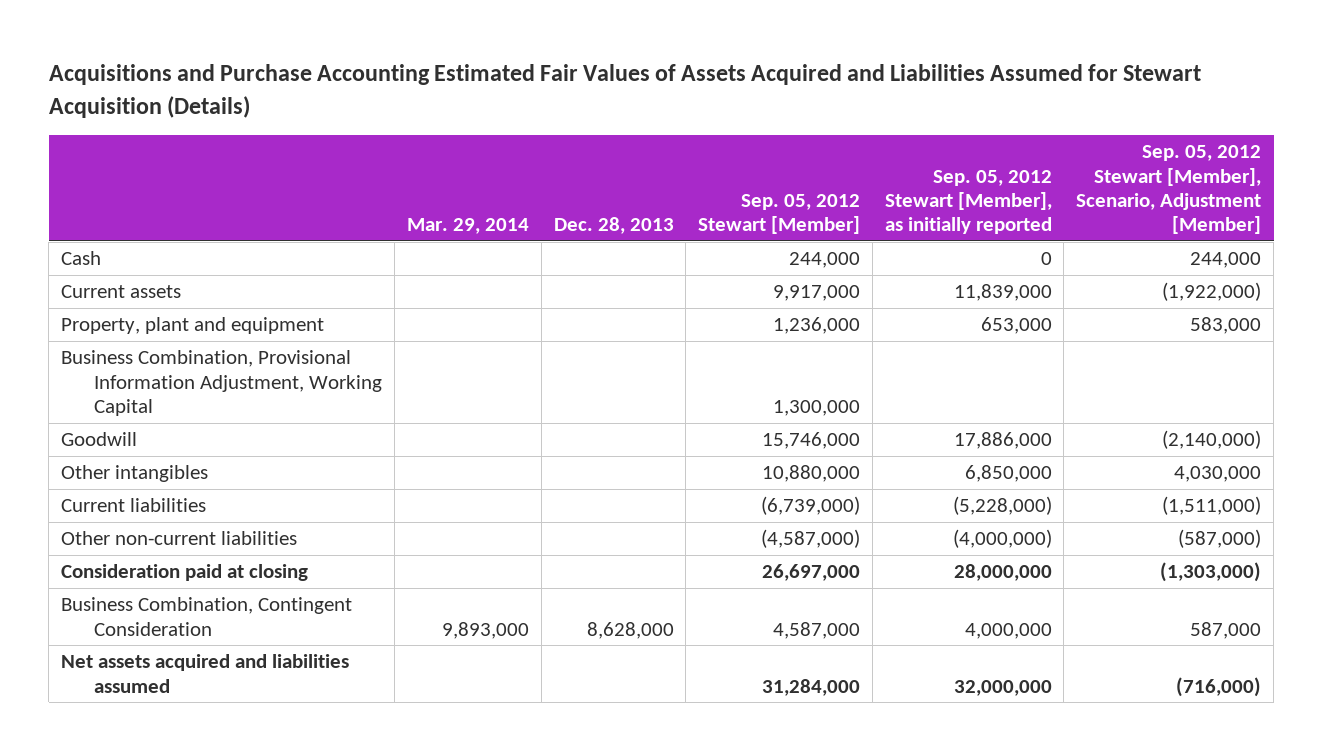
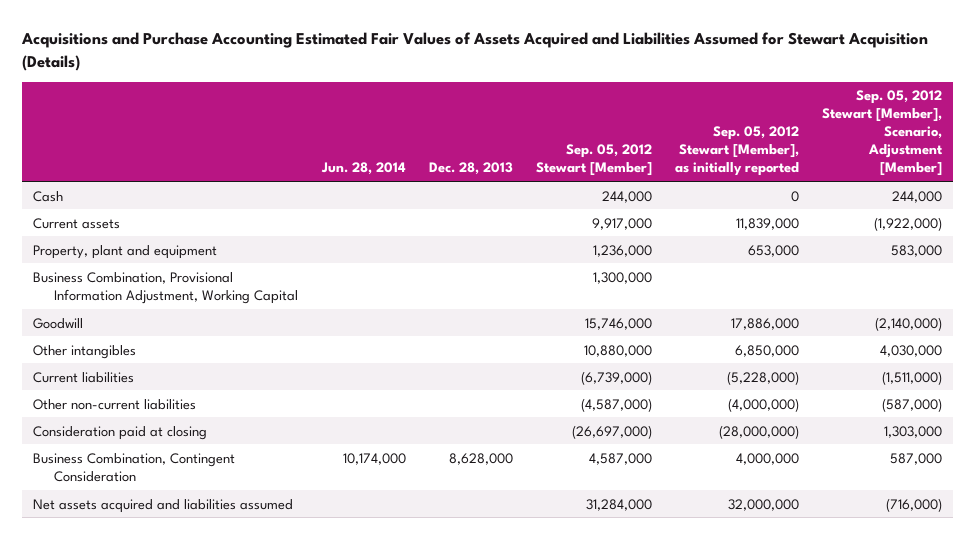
- | Mar. 29, 2014 | Dec. 28, 2013 | Sep. 05, 2012 Stewart [Member] | Sep. 05, 2012 Stewart [Member], as initially reported | Sep. 05, 2012 Stewart [Member], Scenario, Adjustment [Member]
+ | Jun. 28, 2014 | Dec. 28, 2013 | Sep. 05, 2012 Stewart [Member] | Sep. 05, 2012 Stewart [Member], as initially reported | Sep. 05, 2012 Stewart [Member], Scenario, Adjustment [Member]
- Consideration paid at closing | | | 26,697,000 | 28,000,000 | (1,303,000)
+ Consideration paid at closing | | | (26,697,000) | (28,000,000) | 1,303,000

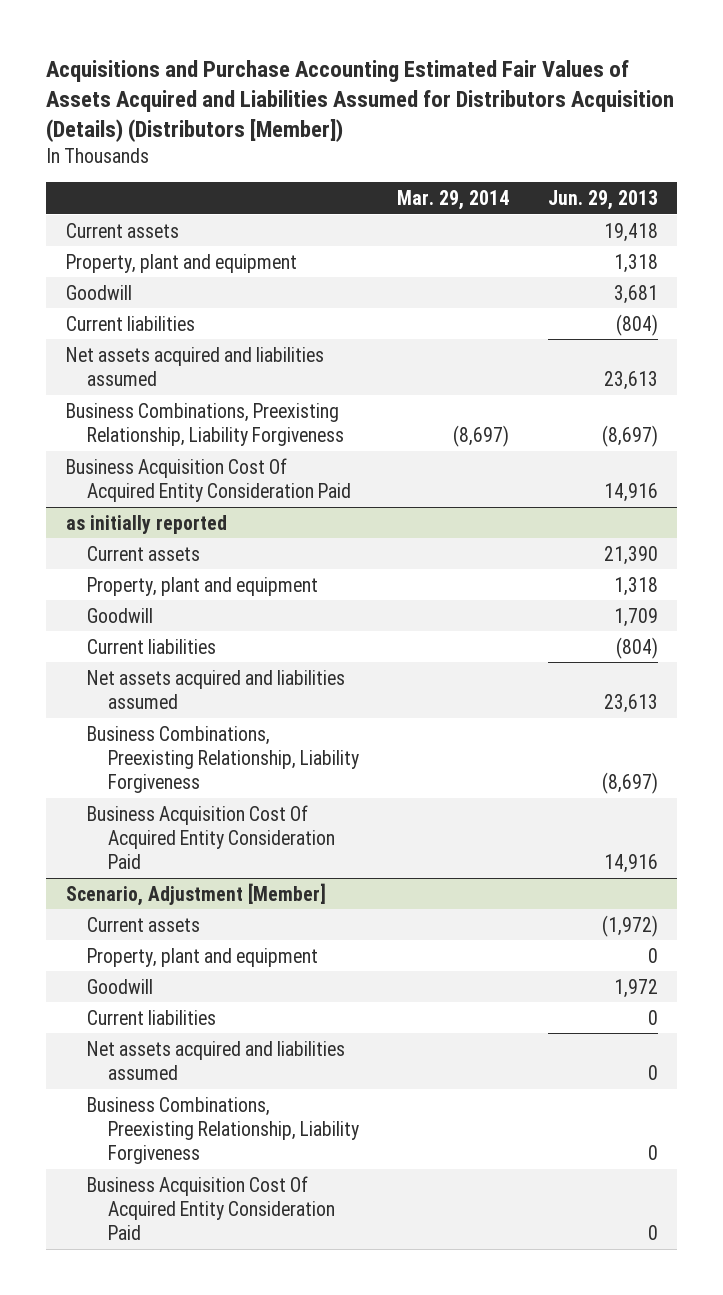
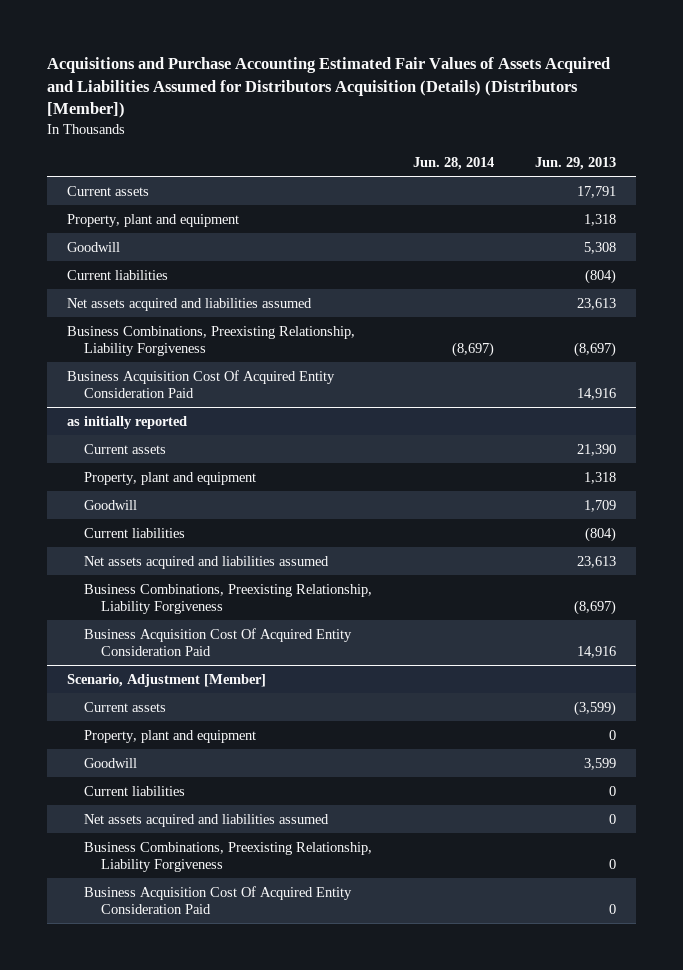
- | Mar. 29, 2014 | Jun. 29, 2013
+ | Jun. 28, 2014 | Jun. 29, 2013
- Current assets | | 19,418
+ Current assets | | 17,791
- Goodwill | | 3,681
+ Goodwill | | 5,308
@ Scenario, Adjustment [Member]
- Current assets | | (1,972)
+ Current assets | | (3,599)
- Goodwill | | 1,972
+ Goodwill | | 3,599

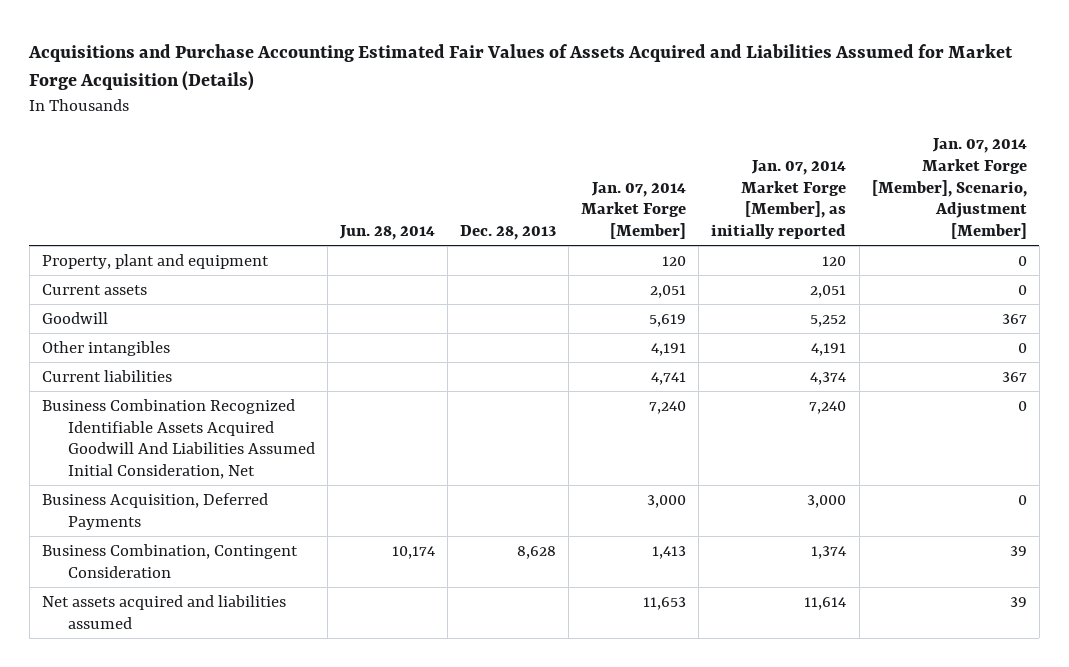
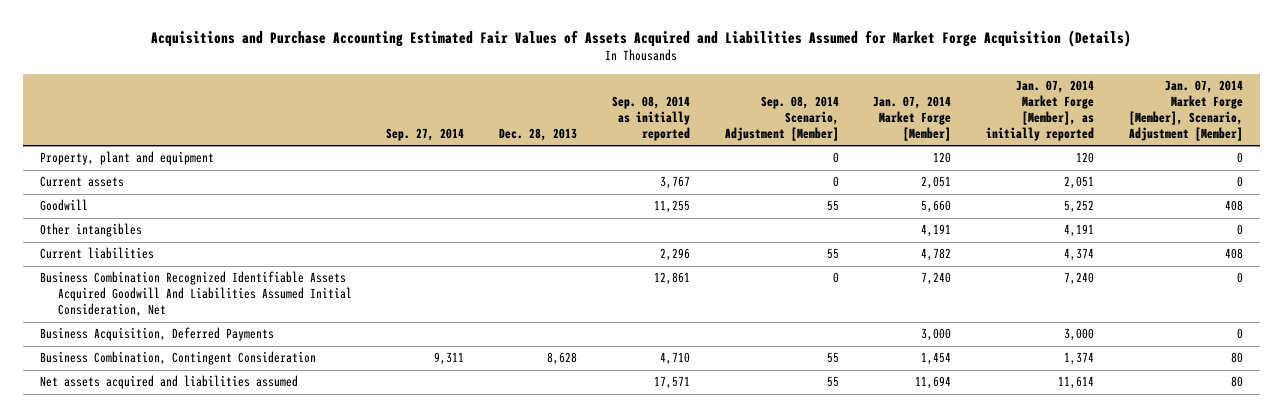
- | Jun. 28, 2014 | Dec. 28, 2013 | Jan. 07, 2014 Market Forge [Member] | Jan. 07, 2014 Market Forge [Member], as initially reported | Jan. 07, 2014 Market Forge [Member], Scenario, Adjustment [Member]
+ | Sep. 27, 2014 | Dec. 28, 2013 | Sep. 08, 2014 as initially reported | Sep. 08, 2014 Scenario, Adjustment [Member] | Jan. 07, 2014 Market Forge [Member] | Jan. 07, 2014 Market Forge [Member], as initially reported | Jan. 07, 2014 Market Forge [Member], Scenario, Adjustment [Member]
- Goodwill | | | 5,619 | 5,252 | 367
+ Goodwill | | | 11,255 | 55 | 5,660 | 5,252 | 408
- Current liabilities | | | 4,741 | 4,374 | 367
+ Current liabilities | | | 2,296 | 55 | 4,782 | 4,374 | 408
- Business Combination, Contingent Consideration | 10,174 | 8,628 | 1,413 | 1,374 | 39
- Net assets acquired and liabilities assumed | | | 11,653 | 11,614 | 39
+ Business Combination, Contingent Consideration | 9,311 | 8,628 | 4,710 | 55 | 1,454 | 1,374 | 80
+ Net assets acquired and liabilities assumed | | | 17,571 | 55 | 11,694 | 11,614 | 80

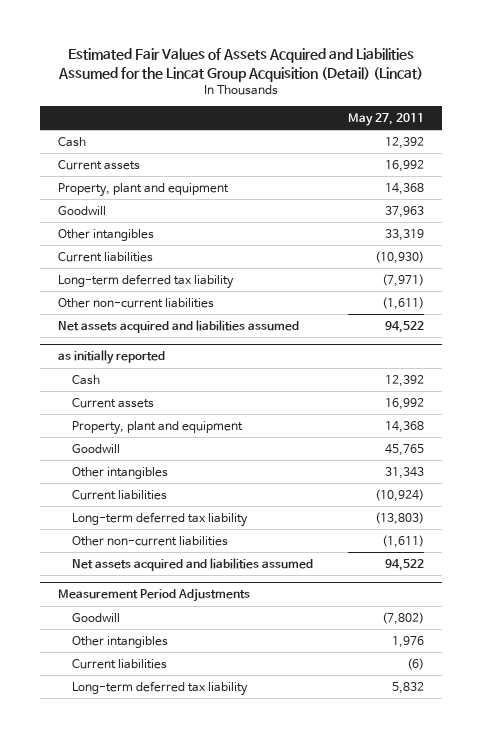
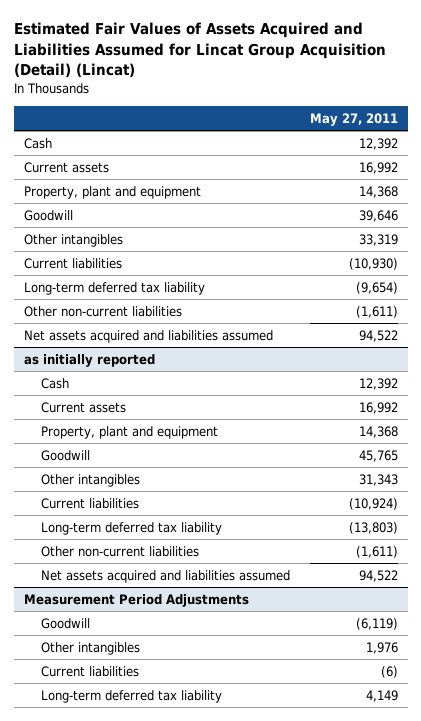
- Estimated Fair Values of Assets Acquired and Liabilities Assumed for the Lincat Group Acquisition (Detail) (Lincat)
+ Estimated Fair Values of Assets Acquired and Liabilities Assumed for Lincat Group Acquisition (Detail) (Lincat)
- Goodwill | 37,963
+ Goodwill | 39,646
- Long-term deferred tax liability | (7,971)
+ Long-term deferred tax liability | (9,654)
@ Measurement Period Adjustments
- Goodwill | (7,802)
+ Goodwill | (6,119)
- Long-term deferred tax liability | 5,832
+ Long-term deferred tax liability | 4,149

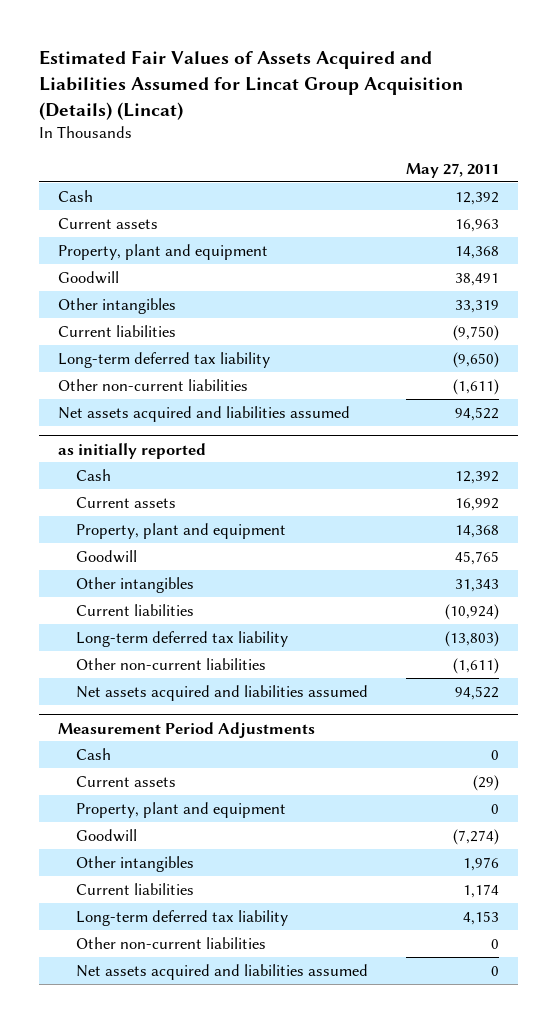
- Estimated Fair Values of Assets Acquired and Liabilities Assumed for Lincat Group Acquisition (Detail) (Lincat)
+ Estimated Fair Values of Assets Acquired and Liabilities Assumed for Lincat Group Acquisition (Details) (Lincat)
- Current assets | 16,992
+ Current assets | 16,963
- Goodwill | 39,646
+ Goodwill | 38,491
- Current liabilities | (10,930)
- Long-term deferred tax liability | (9,654)
+ Current liabilities | (9,750)
+ Long-term deferred tax liability | (9,650)
@ Measurement Period Adjustments
- Goodwill | (6,119)
+ Cash | 0
+ Current assets | (29)
+ Property, plant and equipment | 0
+ Goodwill | (7,274)
- Current liabilities | (6)
- Long-term deferred tax liability | 4,149
+ Current liabilities | 1,174
+ Long-term deferred tax liability | 4,153
+ Other non-current liabilities | 0
+ Net assets acquired and liabilities assumed | 0

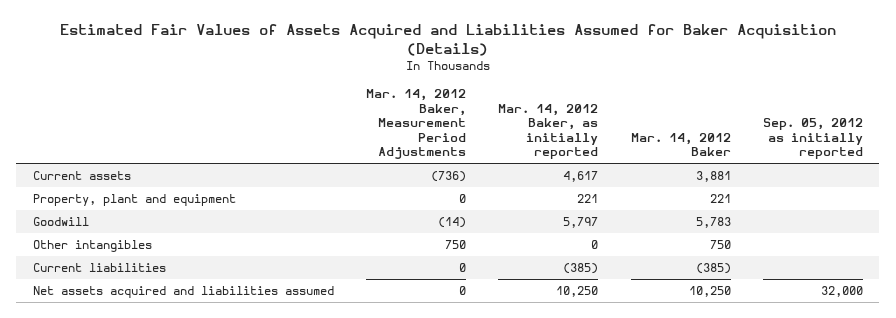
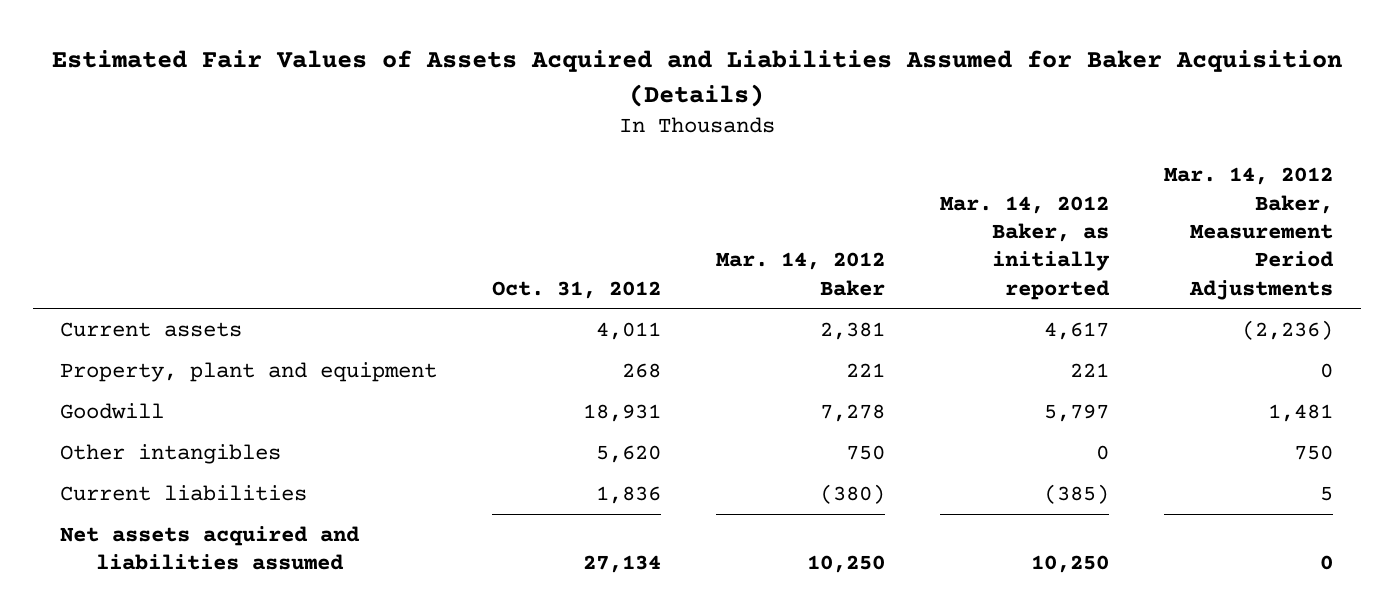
- | Mar. 14, 2012 Baker, Measurement Period Adjustments | Mar. 14, 2012 Baker, as initially reported | Mar. 14, 2012 Baker | Sep. 05, 2012 as initially reported
+ | Oct. 31, 2012 | Mar. 14, 2012 Baker | Mar. 14, 2012 Baker, as initially reported | Mar. 14, 2012 Baker, Measurement Period Adjustments
- Current assets | (736) | 4,617 | 3,881 |
+ Current assets | 4,011 | 2,381 | 4,617 | (2,236)
- Goodwill | (14) | 5,797 | 5,783 |
+ Goodwill | 18,931 | 7,278 | 5,797 | 1,481
- Current liabilities | 0 | (385) | (385) |
+ Current liabilities | 1,836 | (380) | (385) | 5

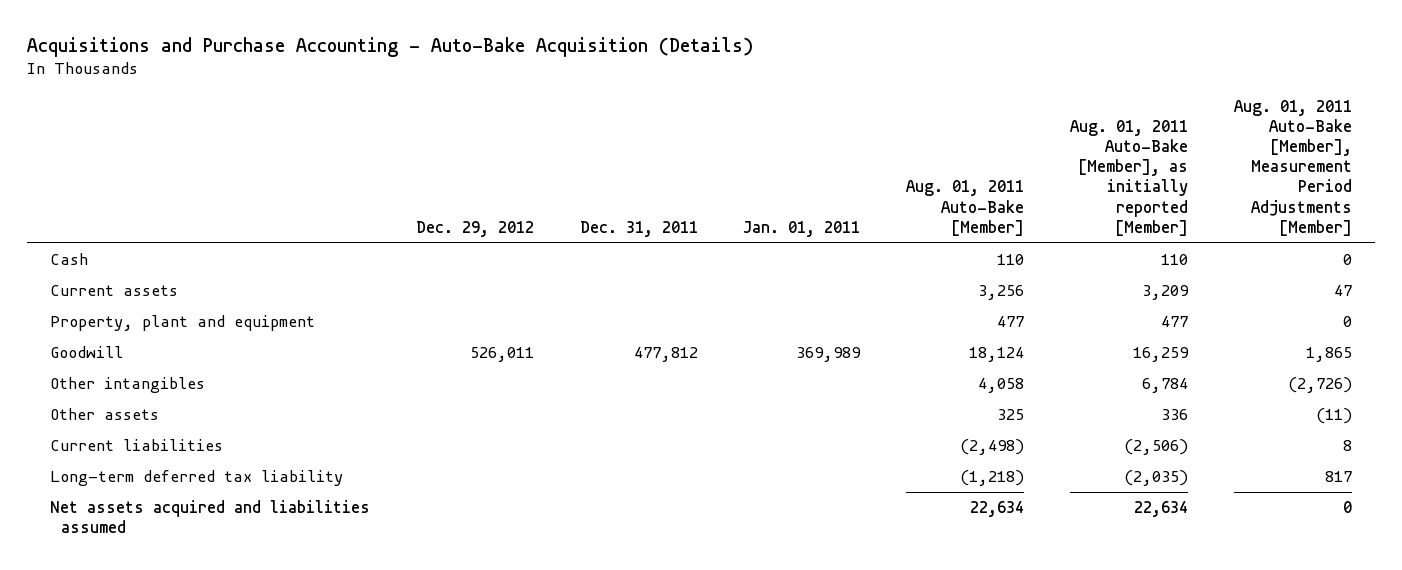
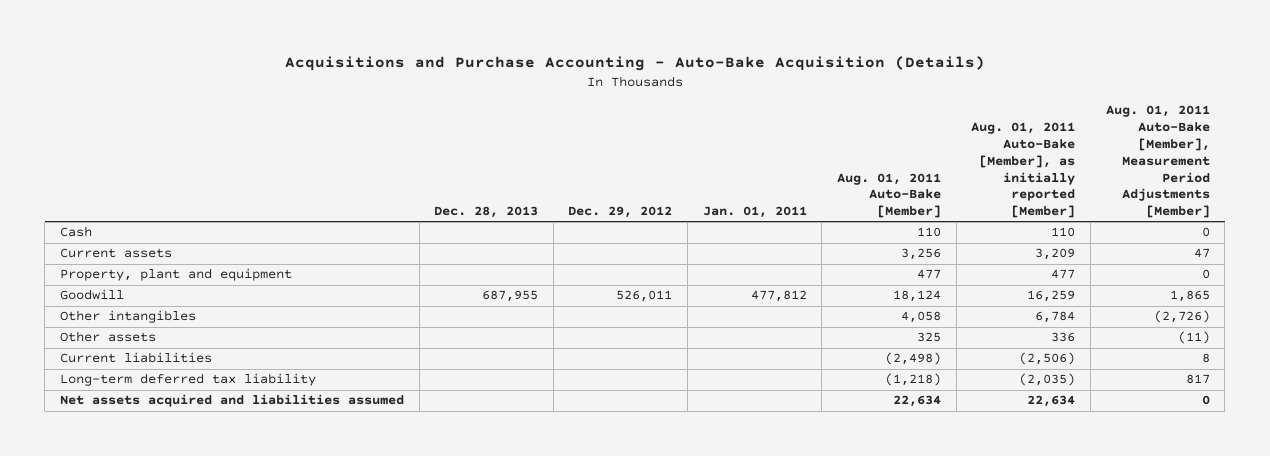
- | Dec. 29, 2012 | Dec. 31, 2011 | Jan. 01, 2011 | Aug. 01, 2011 Auto-Bake [Member] | Aug. 01, 2011 Auto-Bake [Member], as initially reported [Member] | Aug. 01, 2011 Auto-Bake [Member], Measurement Period Adjustments [Member]
+ | Dec. 28, 2013 | Dec. 29, 2012 | Jan. 01, 2011 | Aug. 01, 2011 Auto-Bake [Member] | Aug. 01, 2011 Auto-Bake [Member], as initially reported [Member] | Aug. 01, 2011 Auto-Bake [Member], Measurement Period Adjustments [Member]
- Goodwill | 526,011 | 477,812 | 369,989 | 18,124 | 16,259 | 1,865
+ Goodwill | 687,955 | 526,011 | 477,812 | 18,124 | 16,259 | 1,865

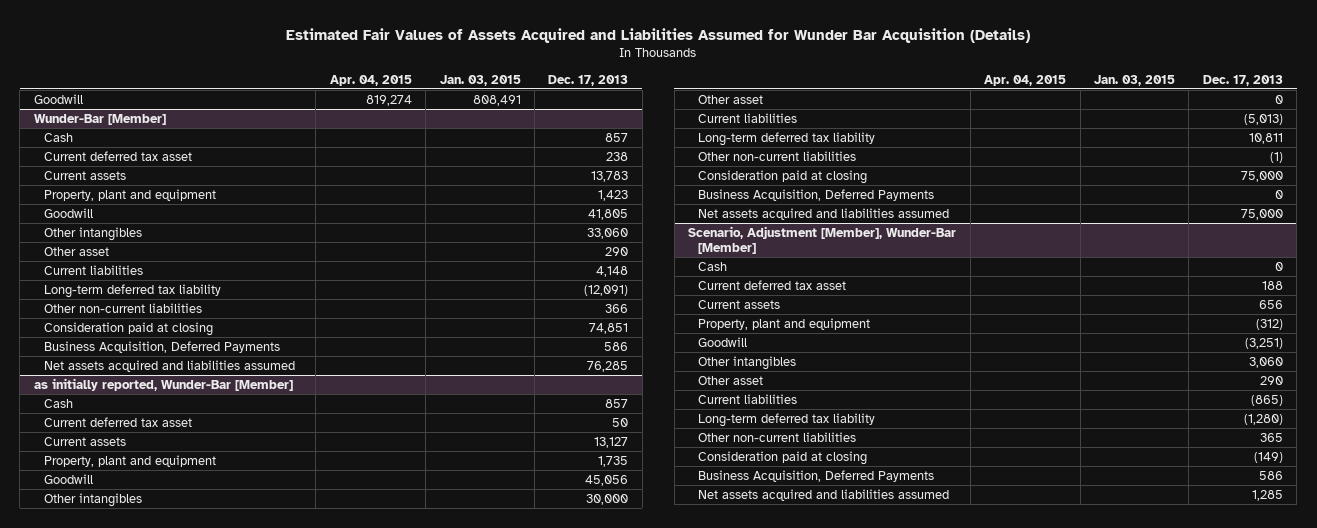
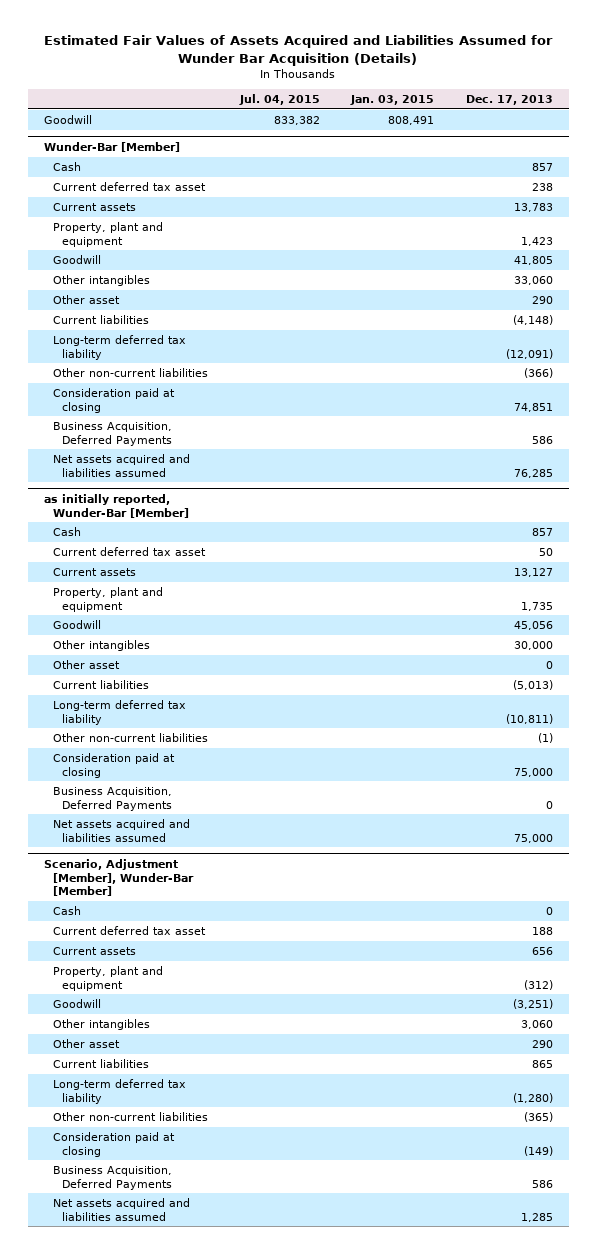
- | Apr. 04, 2015 | Jan. 03, 2015 | Dec. 17, 2013
+ | Jul. 04, 2015 | Jan. 03, 2015 | Dec. 17, 2013
@ Wunder-Bar [Member]
- Current liabilities | | | 4,148
+ Current liabilities | | | (4,148)
- Other non-current liabilities | | | 366
+ Other non-current liabilities | | | (366)
@ as initially reported, Wunder-Bar [Member]
- Long-term deferred tax liability | | | 10,811
+ Long-term deferred tax liability | | | (10,811)
@ Scenario, Adjustment [Member], Wunder-Bar [Member]
- Current liabilities | | | (865)
+ Current liabilities | | | 865
- Other non-current liabilities | | | 365
+ Other non-current liabilities | | | (365)

